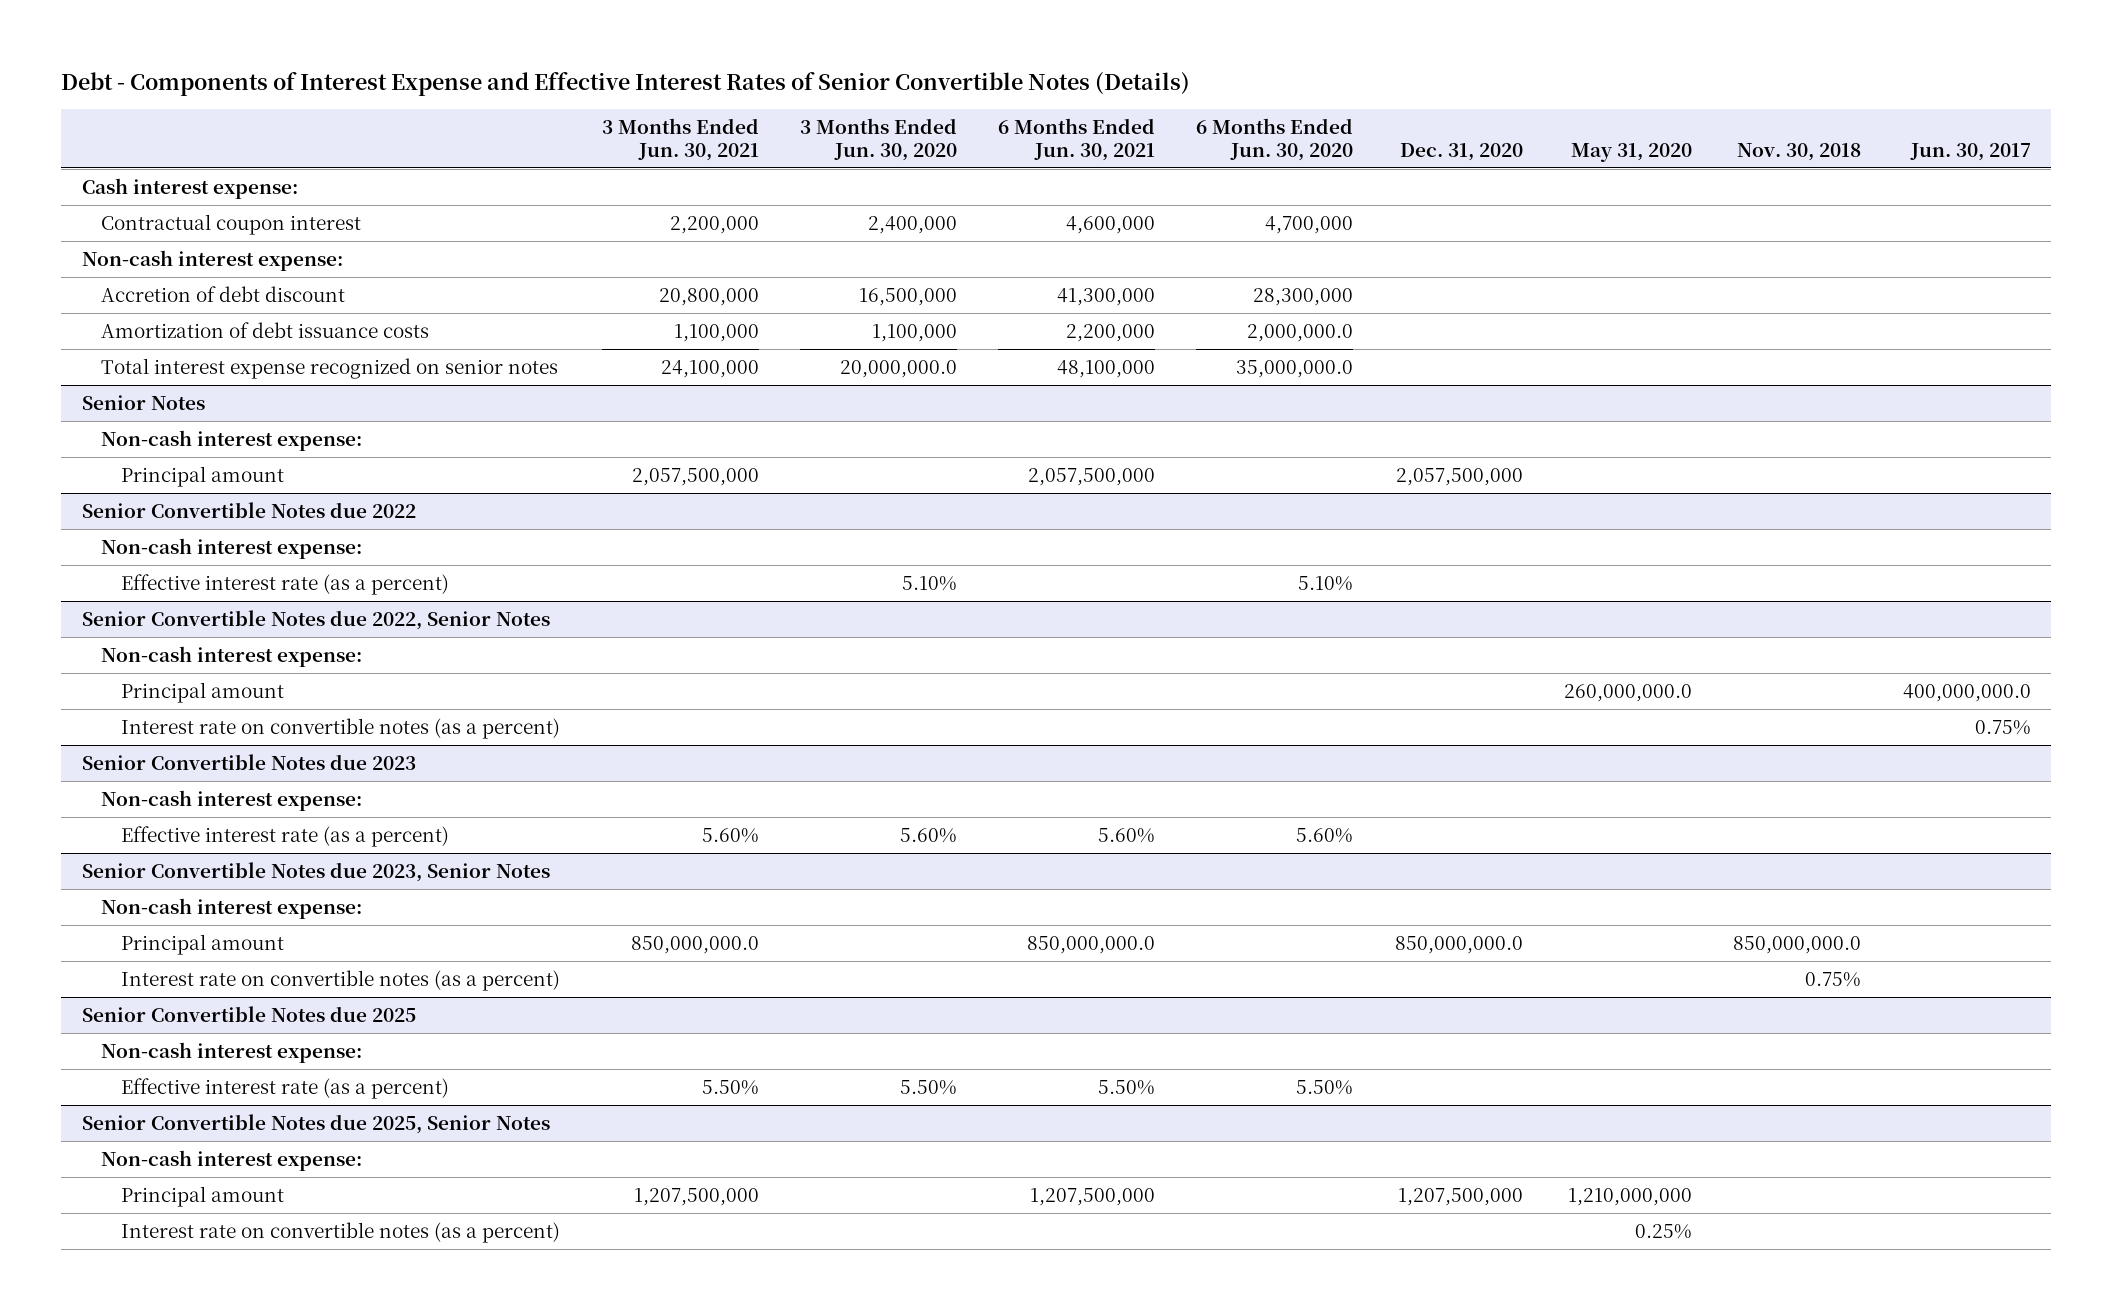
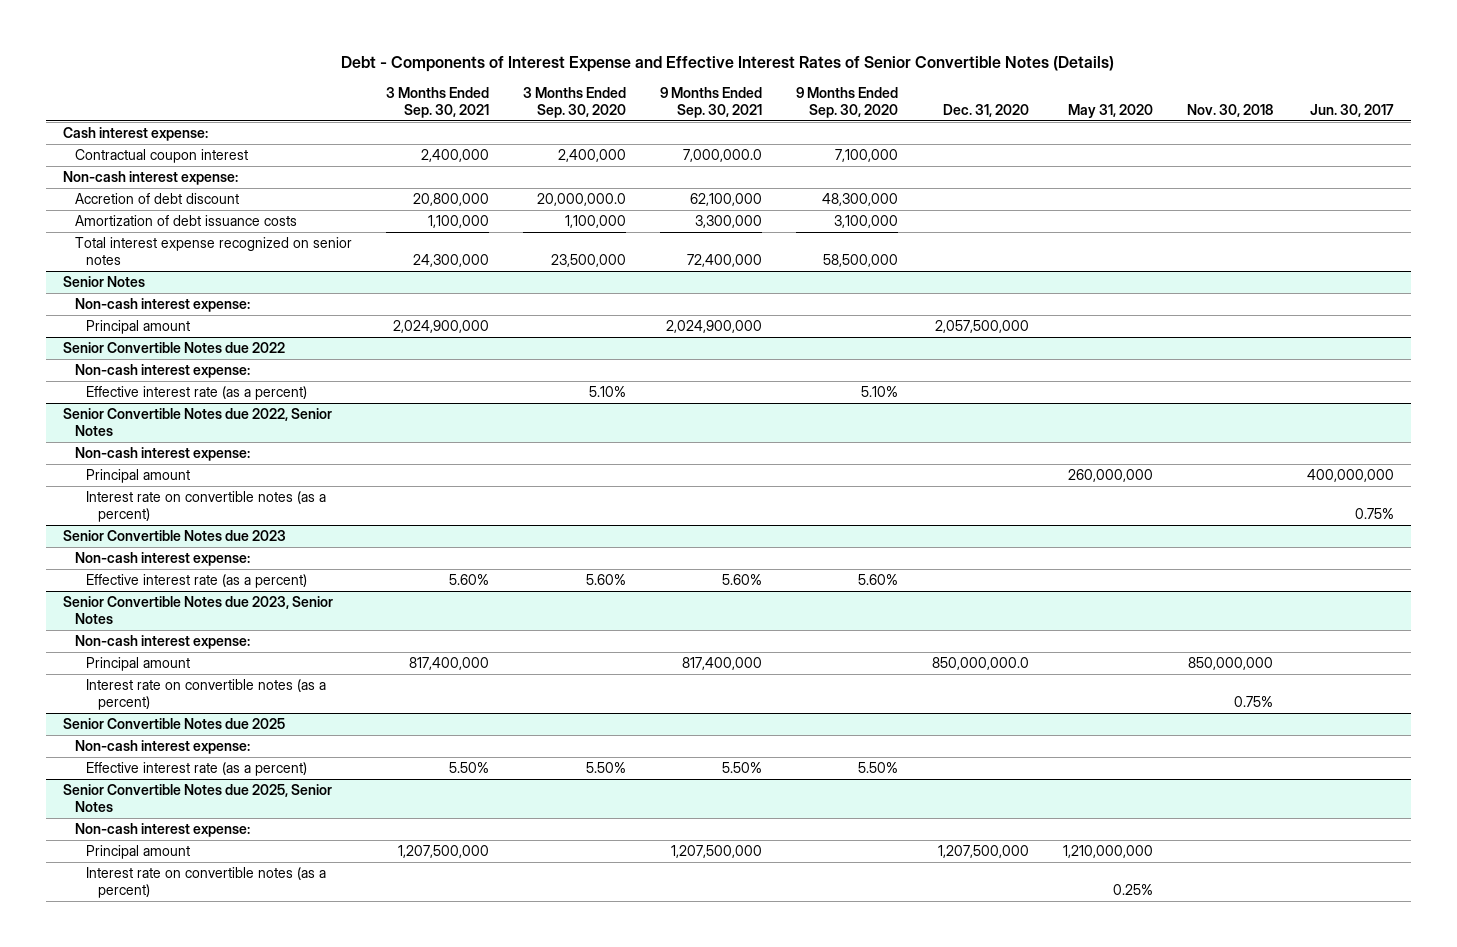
- | 3 Months Ended Jun. 30, 2021 | 3 Months Ended Jun. 30, 2020 | 6 Months Ended Jun. 30, 2021 | 6 Months Ended Jun. 30, 2020 | Dec. 31, 2020 | May 31, 2020 | Nov. 30, 2018 | Jun. 30, 2017
+ | 3 Months Ended Sep. 30, 2021 | 3 Months Ended Sep. 30, 2020 | 9 Months Ended Sep. 30, 2021 | 9 Months Ended Sep. 30, 2020 | Dec. 31, 2020 | May 31, 2020 | Nov. 30, 2018 | Jun. 30, 2017
@ Senior Convertible Notes due 2022, Senior Notes
- Principal amount | | | | | | 260,000,000.0 | | 400,000,000.0
+ Principal amount | | | | | | 260,000,000 | | 400,000,000
@ Senior Convertible Notes due 2023, Senior Notes
- Principal amount | 850,000,000.0 | | 850,000,000.0 | | 850,000,000.0 | | 850,000,000.0 |
+ Principal amount | 817,400,000 | | 817,400,000 | | 850,000,000.0 | | 850,000,000 |

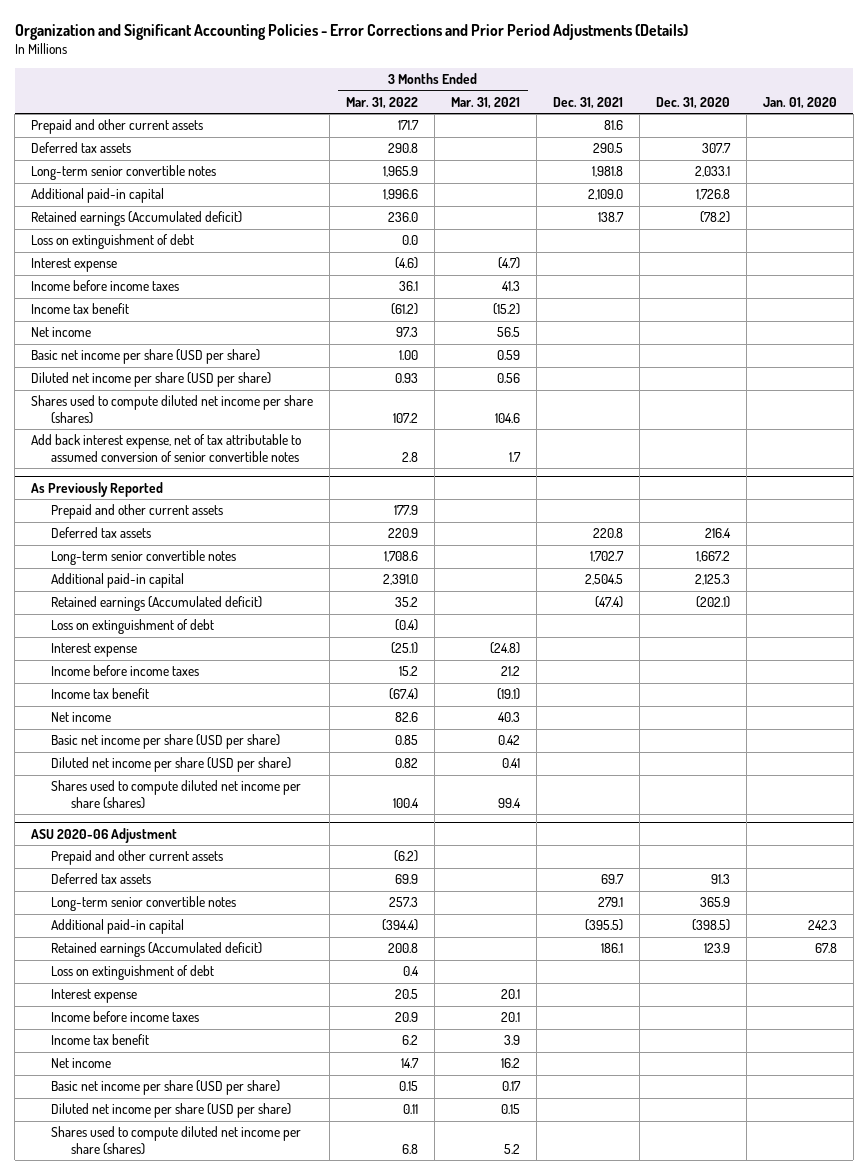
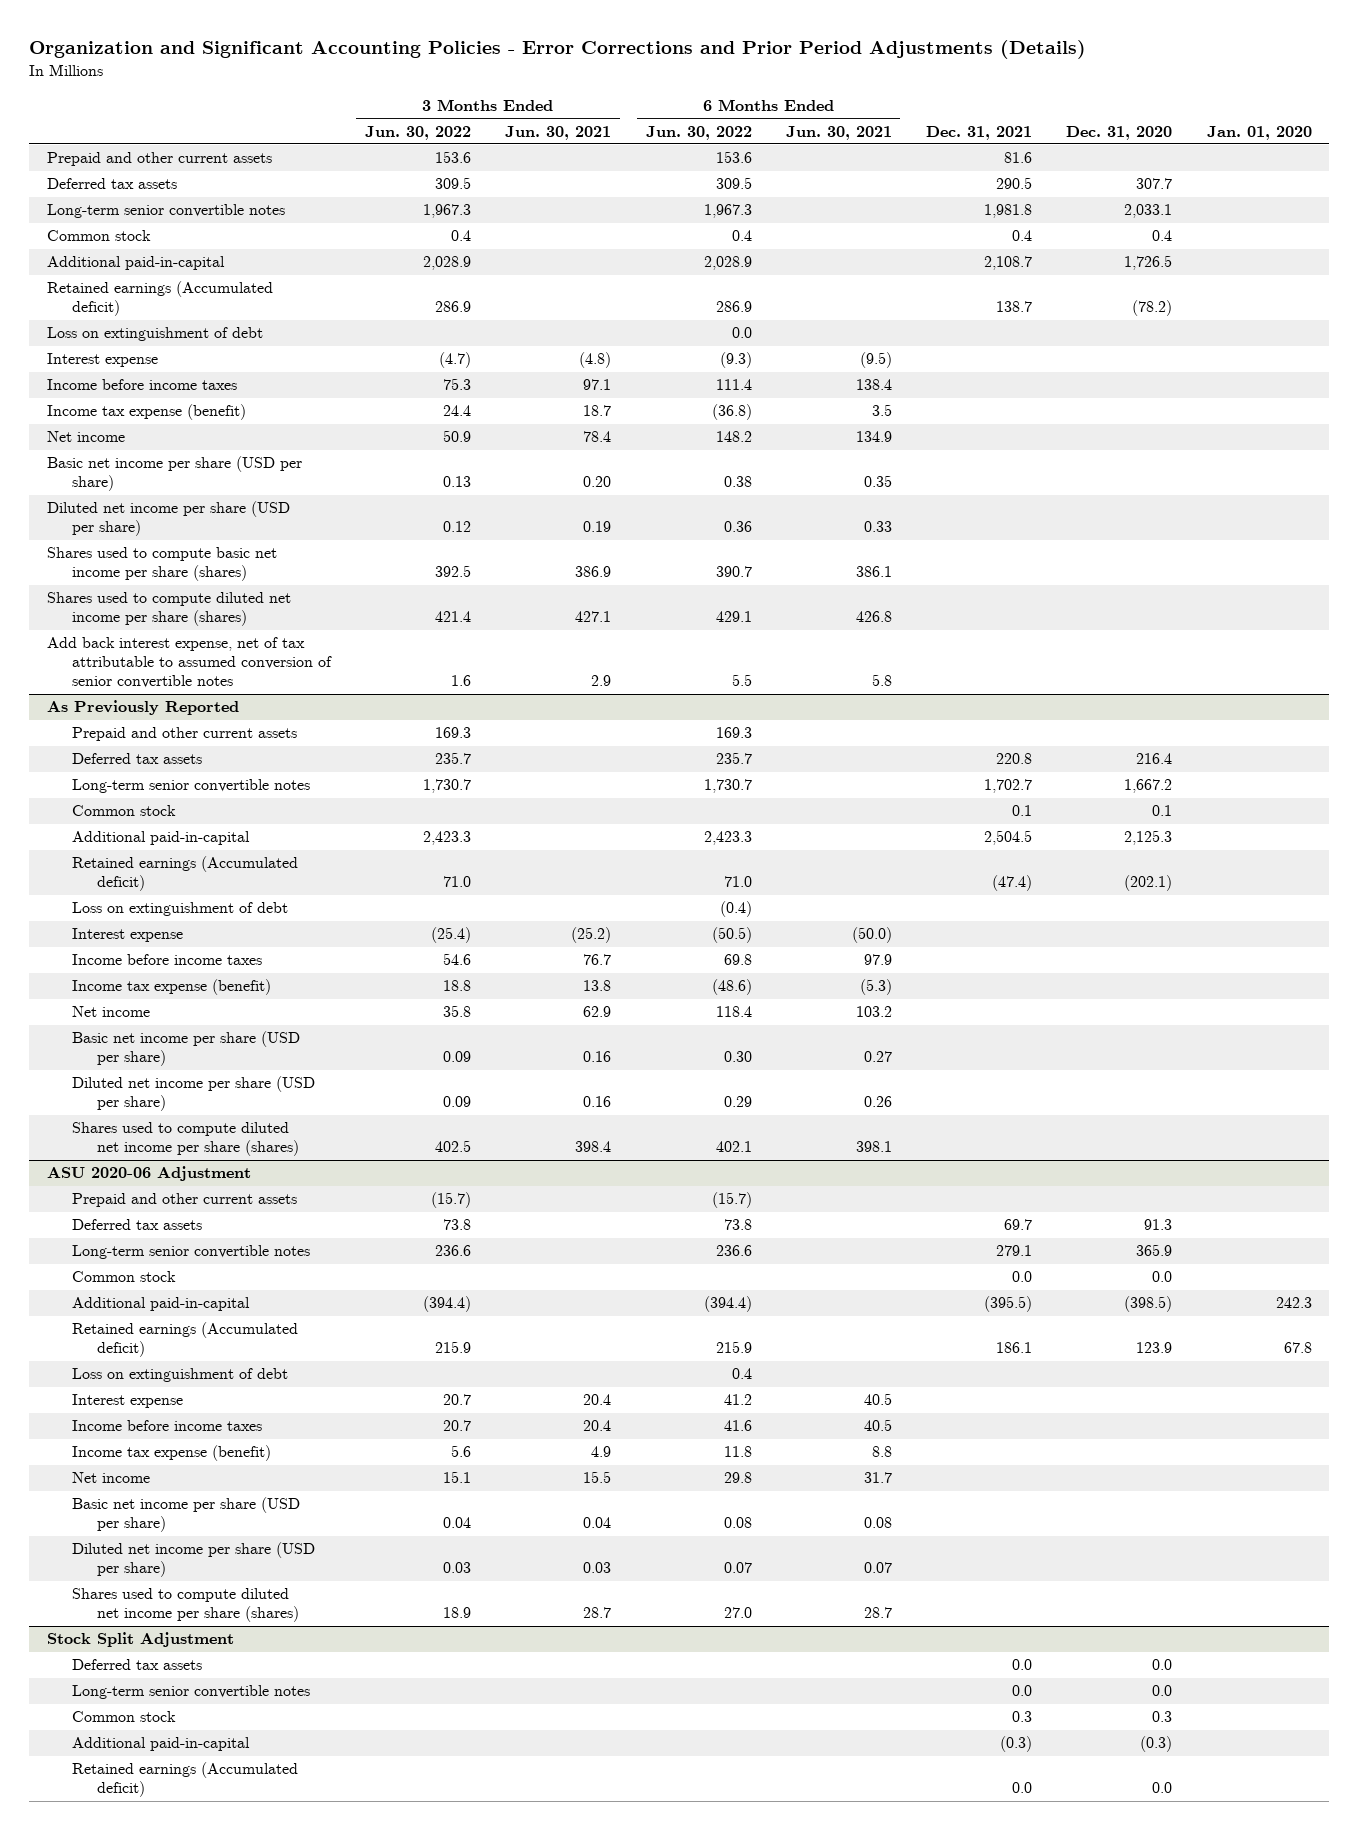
- | 3 Months Ended Mar. 31, 2022 | 3 Months Ended Mar. 31, 2021 | Dec. 31, 2021 | Dec. 31, 2020 | Jan. 01, 2020
+ | 3 Months Ended Jun. 30, 2022 | 3 Months Ended Jun. 30, 2021 | 6 Months Ended Jun. 30, 2022 | 6 Months Ended Jun. 30, 2021 | Dec. 31, 2021 | Dec. 31, 2020 | Jan. 01, 2020
- Additional paid-in capital | 1,996.6 | | 2,109.0 | 1,726.8 |
+ Common stock | 0.4 | | 0.4 | | 0.4 | 0.4 |
+ Additional paid-in-capital | 2,028.9 | | 2,028.9 | | 2,108.7 | 1,726.5 |
- Income tax benefit | (61.2) | (15.2) | | |
+ Income tax expense (benefit) | 24.4 | 18.7 | (36.8) | 3.5 | | |
+ Shares used to compute basic net income per share (shares) | 392.5 | 386.9 | 390.7 | 386.1 | | |
@ As Previously Reported
- Additional paid-in capital | 2,391.0 | | 2,504.5 | 2,125.3 |
+ Common stock | | | | | 0.1 | 0.1 |
+ Additional paid-in-capital | 2,423.3 | | 2,423.3 | | 2,504.5 | 2,125.3 |
- Income tax benefit | (67.4) | (19.1) | | |
+ Income tax expense (benefit) | 18.8 | 13.8 | (48.6) | (5.3) | | |
@ ASU 2020-06 Adjustment
- Additional paid-in capital | (394.4) | | (395.5) | (398.5) | 242.3
+ Common stock | | | | | 0.0 | 0.0 |
+ Additional paid-in-capital | (394.4) | | (394.4) | | (395.5) | (398.5) | 242.3
- Income tax benefit | 6.2 | 3.9 | | |
+ Income tax expense (benefit) | 5.6 | 4.9 | 11.8 | 8.8 | | |
+ Stock Split Adjustment
+ Deferred tax assets | | | | | 0.0 | 0.0 |
+ Long-term senior convertible notes | | | | | 0.0 | 0.0 |
+ Common stock | | | | | 0.3 | 0.3 |
+ Additional paid-in-capital | | | | | (0.3) | (0.3) |
+ Retained earnings (Accumulated deficit) | | | | | 0.0 | 0.0 |

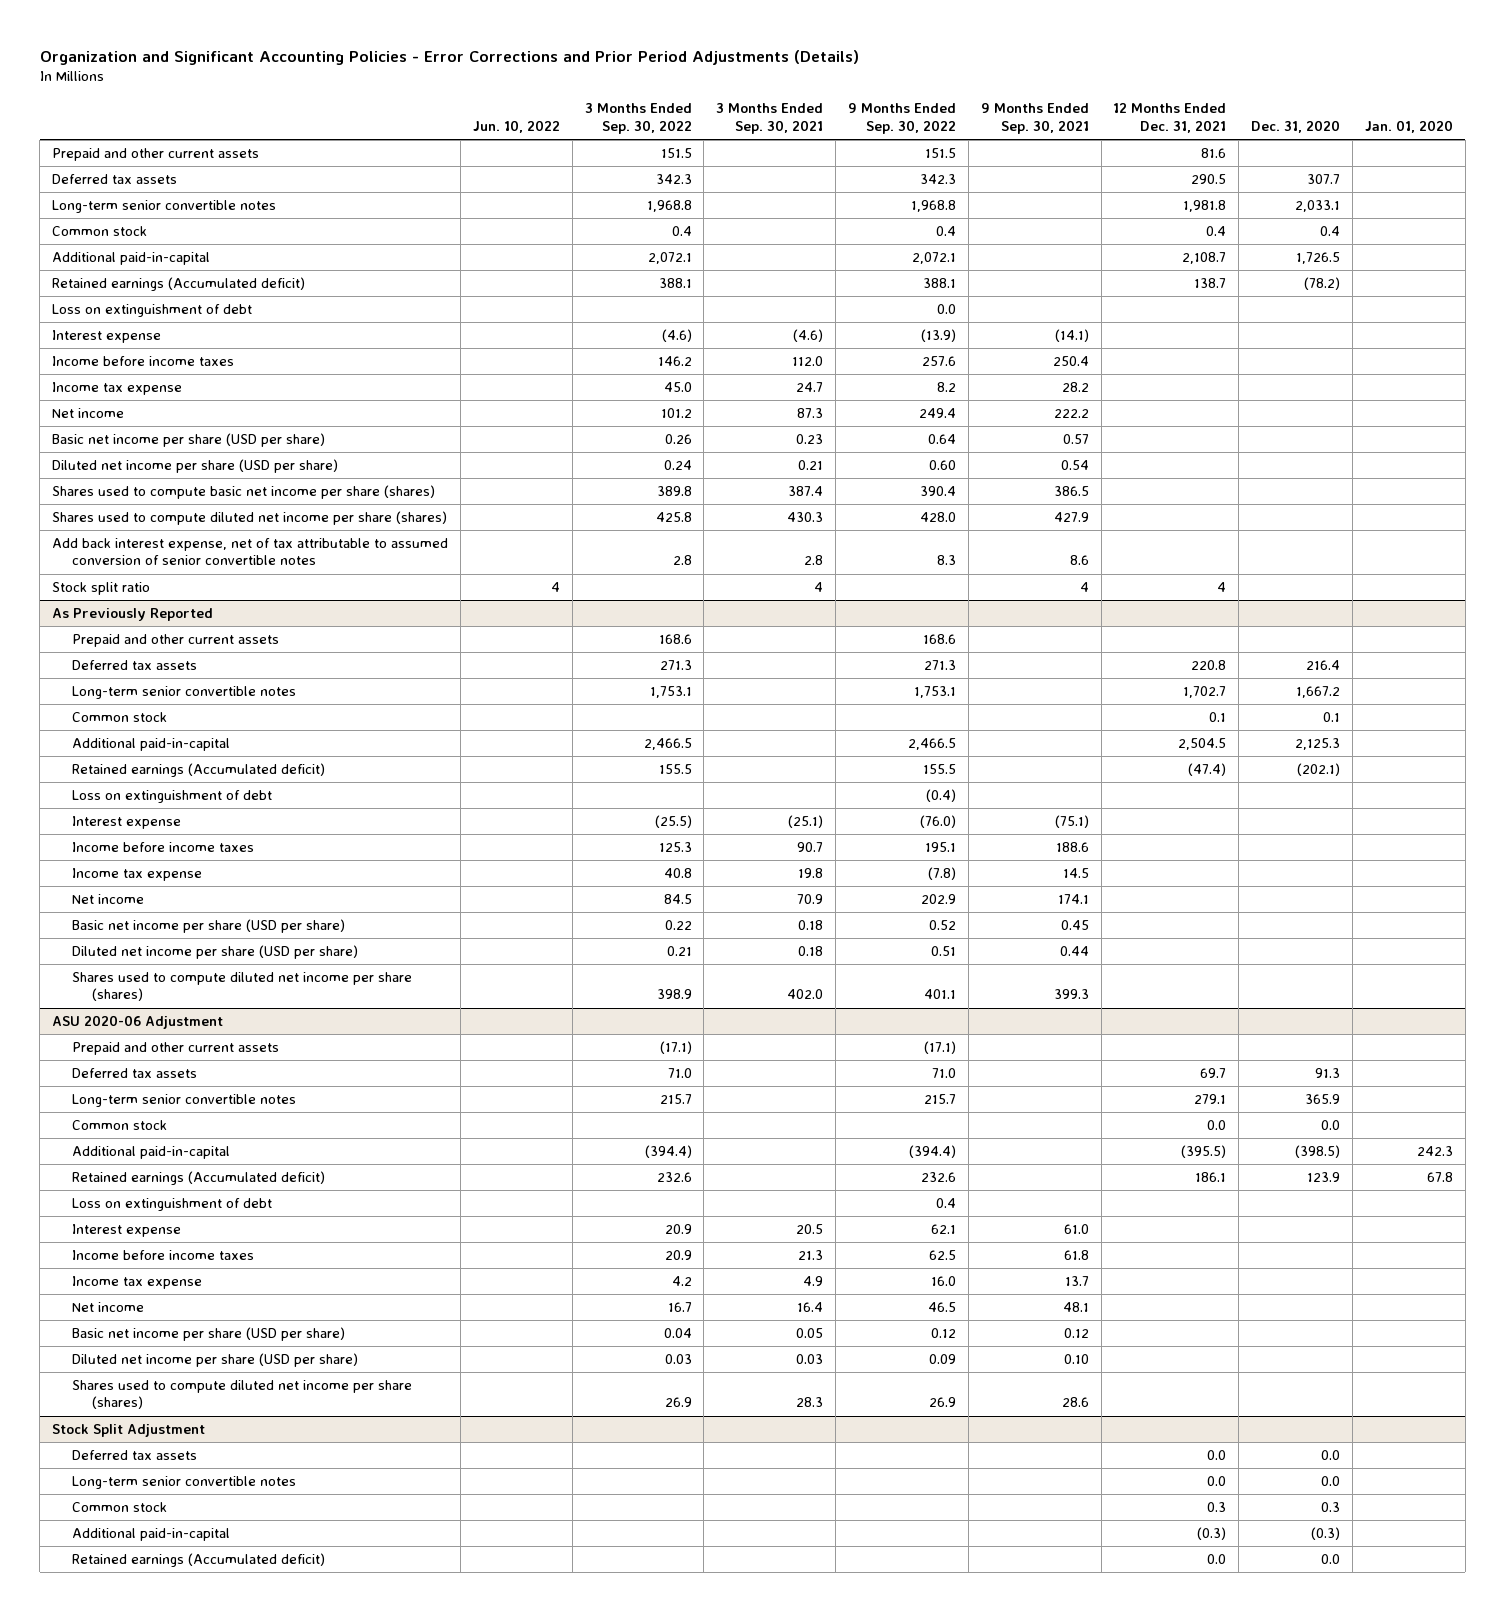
- | 3 Months Ended Jun. 30, 2022 | 3 Months Ended Jun. 30, 2021 | 6 Months Ended Jun. 30, 2022 | 6 Months Ended Jun. 30, 2021 | Dec. 31, 2021 | Dec. 31, 2020 | Jan. 01, 2020
+ | Jun. 10, 2022 | 3 Months Ended Sep. 30, 2022 | 3 Months Ended Sep. 30, 2021 | 9 Months Ended Sep. 30, 2022 | 9 Months Ended Sep. 30, 2021 | 12 Months Ended Dec. 31, 2021 | Dec. 31, 2020 | Jan. 01, 2020
- Income tax expense (benefit) | 24.4 | 18.7 | (36.8) | 3.5 | | |
+ Income tax expense | | 45.0 | 24.7 | 8.2 | 28.2 | | |
+ Stock split ratio | 4 | | 4 | | 4 | 4 | |
@ As Previously Reported
- Income tax expense (benefit) | 18.8 | 13.8 | (48.6) | (5.3) | | |
+ Income tax expense | | 40.8 | 19.8 | (7.8) | 14.5 | | |
@ ASU 2020-06 Adjustment
- Income tax expense (benefit) | 5.6 | 4.9 | 11.8 | 8.8 | | |
+ Income tax expense | | 4.2 | 4.9 | 16.0 | 13.7 | | |

